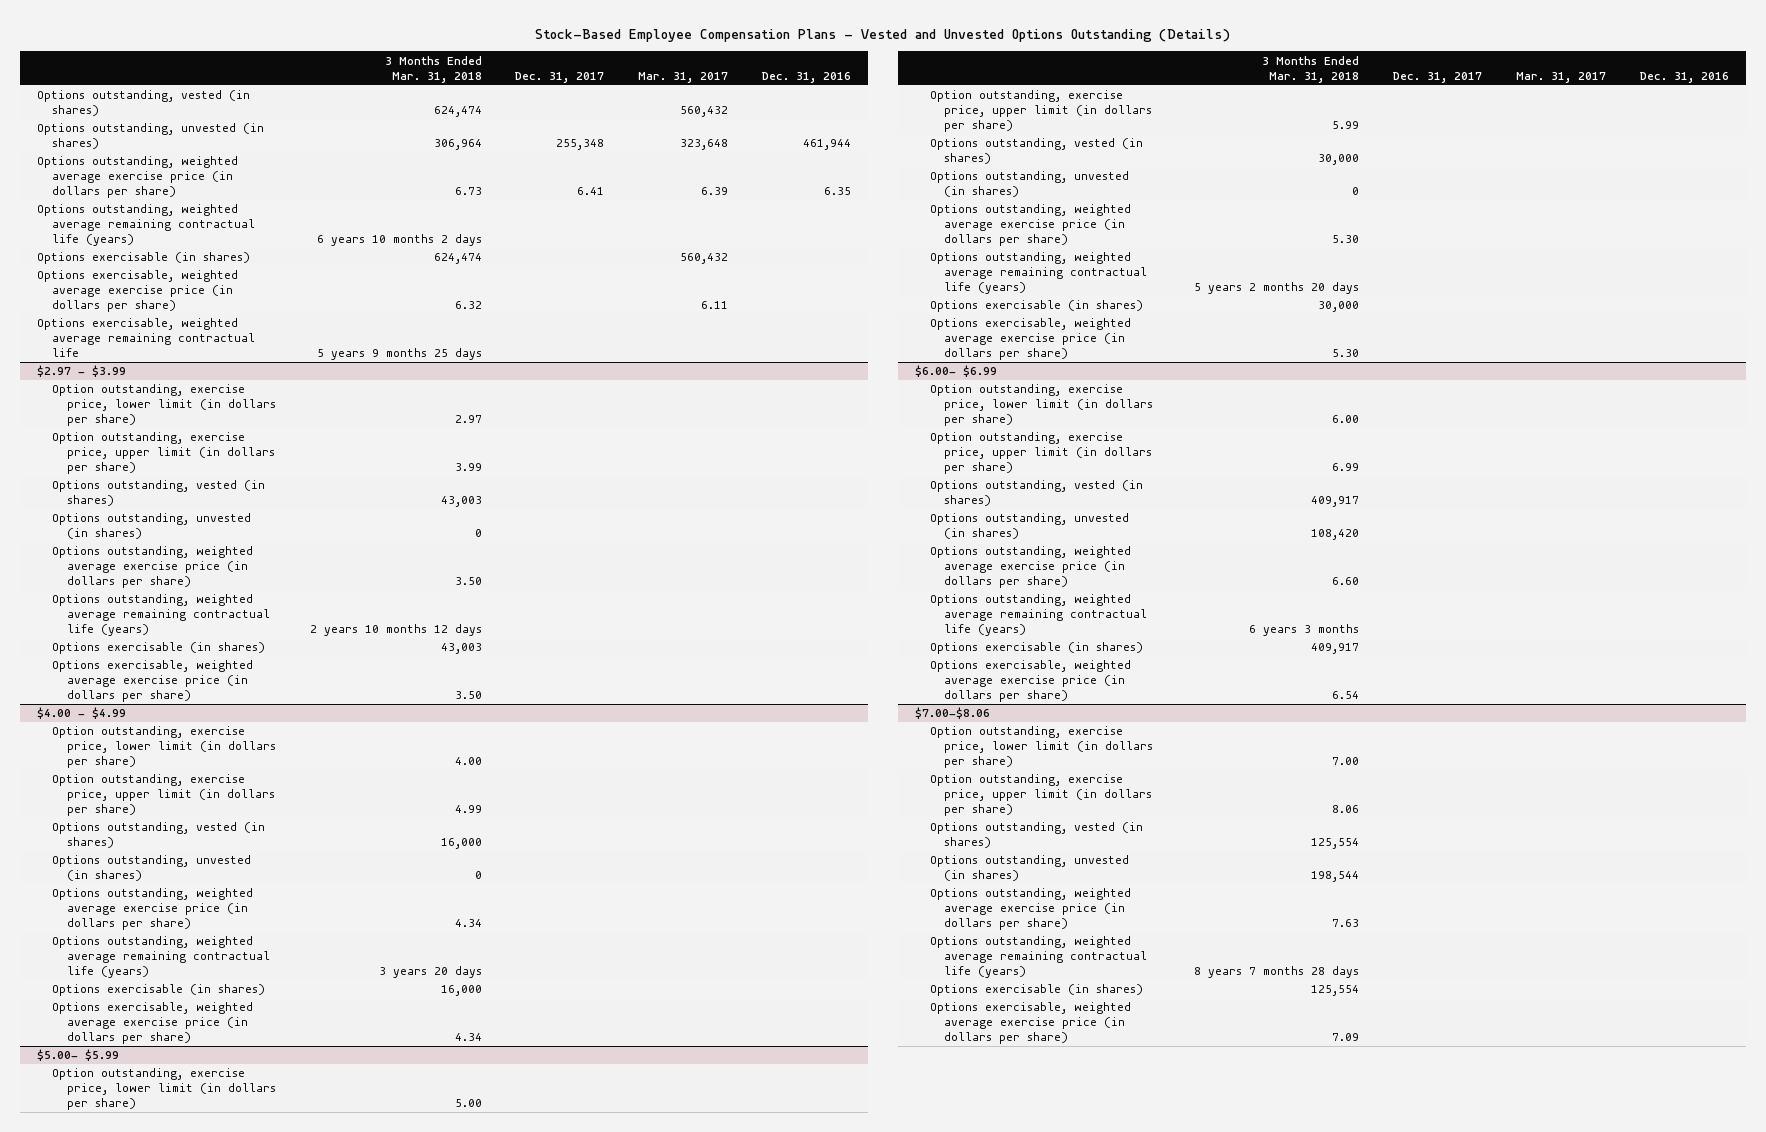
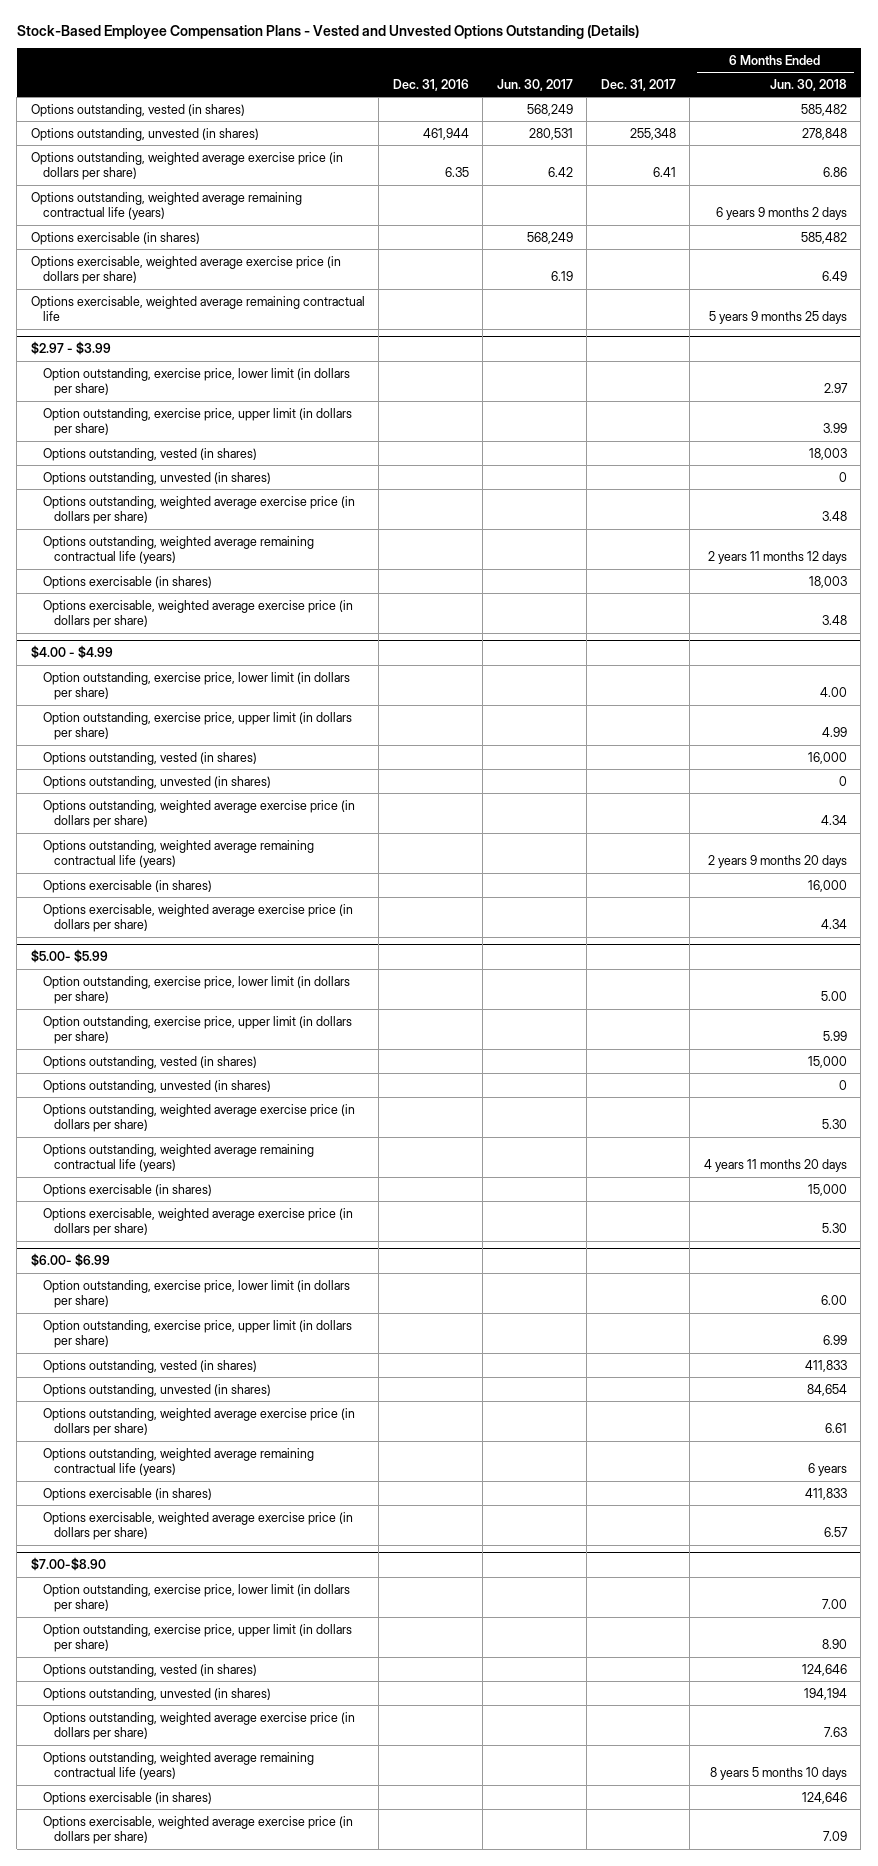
- | 3 Months Ended Mar. 31, 2018 | Dec. 31, 2017 | Mar. 31, 2017 | Dec. 31, 2016
+ | Dec. 31, 2016 | Jun. 30, 2017 | Dec. 31, 2017 | 6 Months Ended Jun. 30, 2018
- $7.00-$8.06
+ $7.00-$8.90

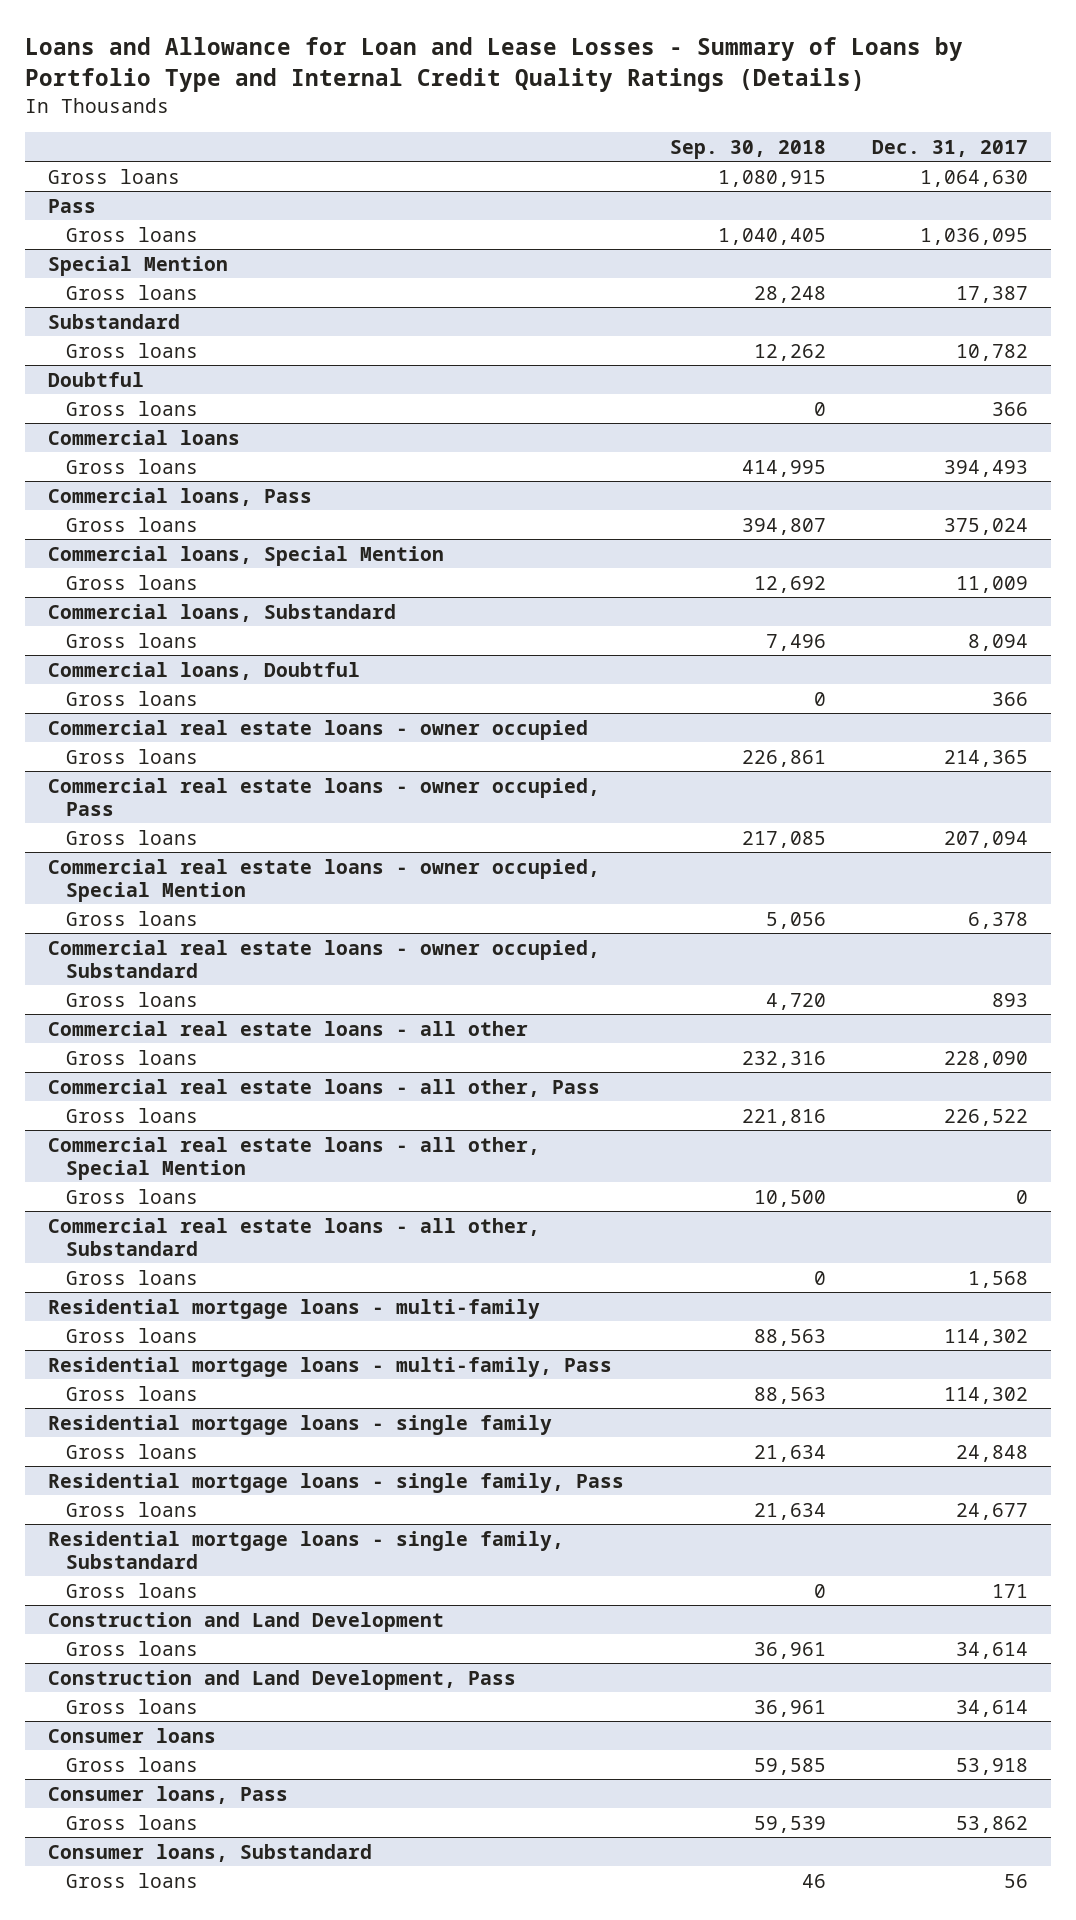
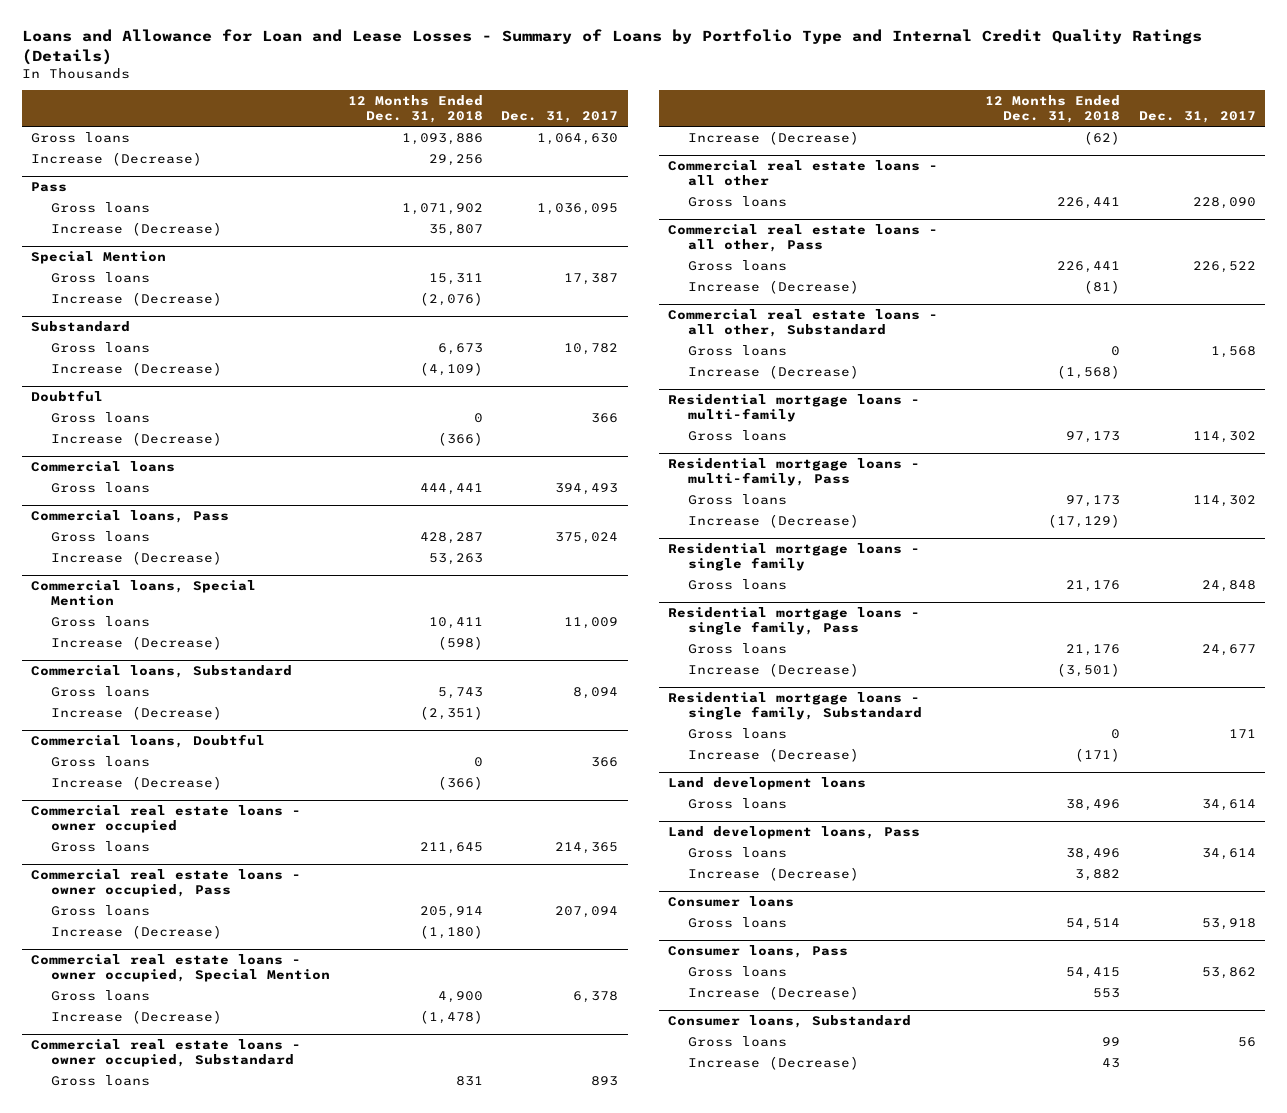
- | Sep. 30, 2018 | Dec. 31, 2017
+ | 12 Months Ended Dec. 31, 2018 | Dec. 31, 2017
+ Increase (Decrease) | 29,256 |
@ Pass
+ Increase (Decrease) | 35,807 |
@ Special Mention
+ Increase (Decrease) | (2,076) |
@ Substandard
+ Increase (Decrease) | (4,109) |
@ Doubtful
+ Increase (Decrease) | (366) |
@ Commercial loans, Pass
+ Increase (Decrease) | 53,263 |
@ Commercial loans, Special Mention
+ Increase (Decrease) | (598) |
@ Commercial loans, Substandard
+ Increase (Decrease) | (2,351) |
@ Commercial loans, Doubtful
+ Increase (Decrease) | (366) |
@ Commercial real estate loans - owner occupied, Pass
+ Increase (Decrease) | (1,180) |
@ Commercial real estate loans - owner occupied, Special Mention
+ Increase (Decrease) | (1,478) |
@ Commercial real estate loans - owner occupied, Substandard
+ Increase (Decrease) | (62) |
- Commercial real estate loans - all other, Special Mention
- Gross loans | 10,500 | 0
@ Commercial real estate loans - all other, Pass
+ Increase (Decrease) | (81) |
@ Commercial real estate loans - all other, Substandard
+ Increase (Decrease) | (1,568) |
@ Residential mortgage loans - multi-family, Pass
+ Increase (Decrease) | (17,129) |
@ Residential mortgage loans - single family, Pass
+ Increase (Decrease) | (3,501) |
- Construction and Land Development
@ Residential mortgage loans - single family, Substandard
+ Increase (Decrease) | (171) |
+ Land development loans
- Construction and Land Development, Pass
+ Land development loans, Pass
+ Increase (Decrease) | 3,882 |
@ Consumer loans, Pass
+ Increase (Decrease) | 553 |
@ Consumer loans, Substandard
+ Increase (Decrease) | 43 |

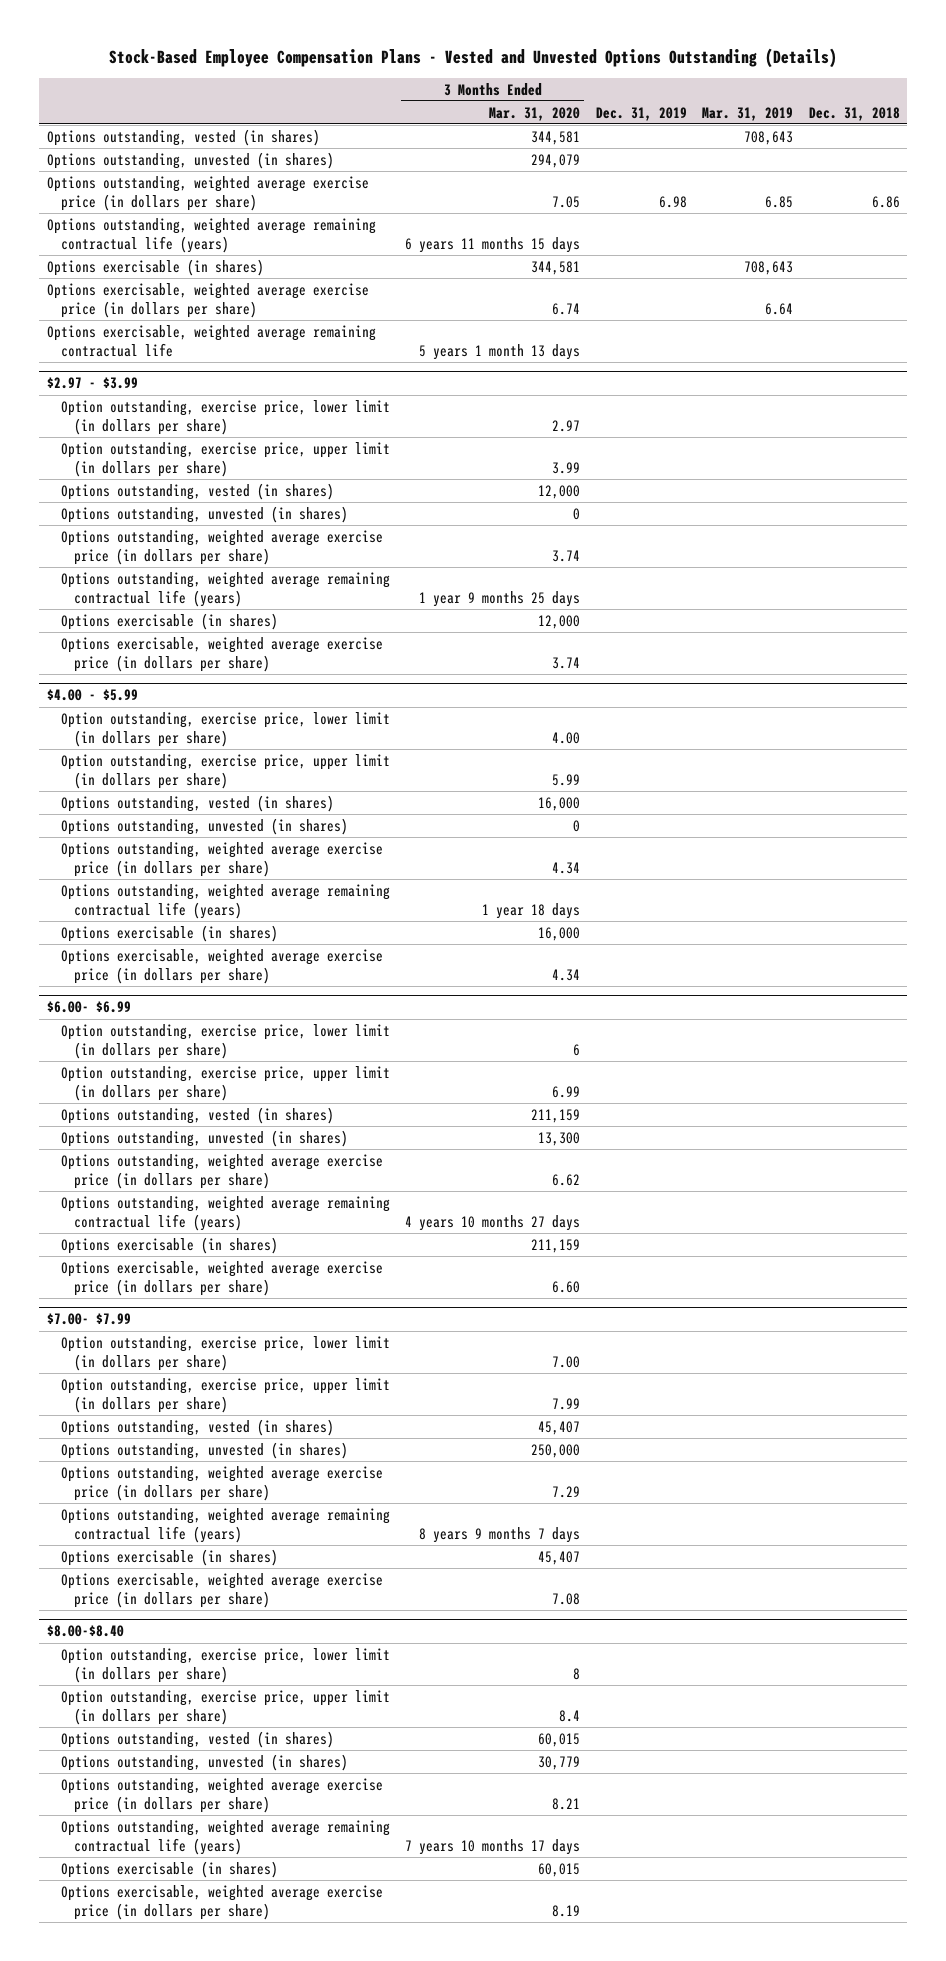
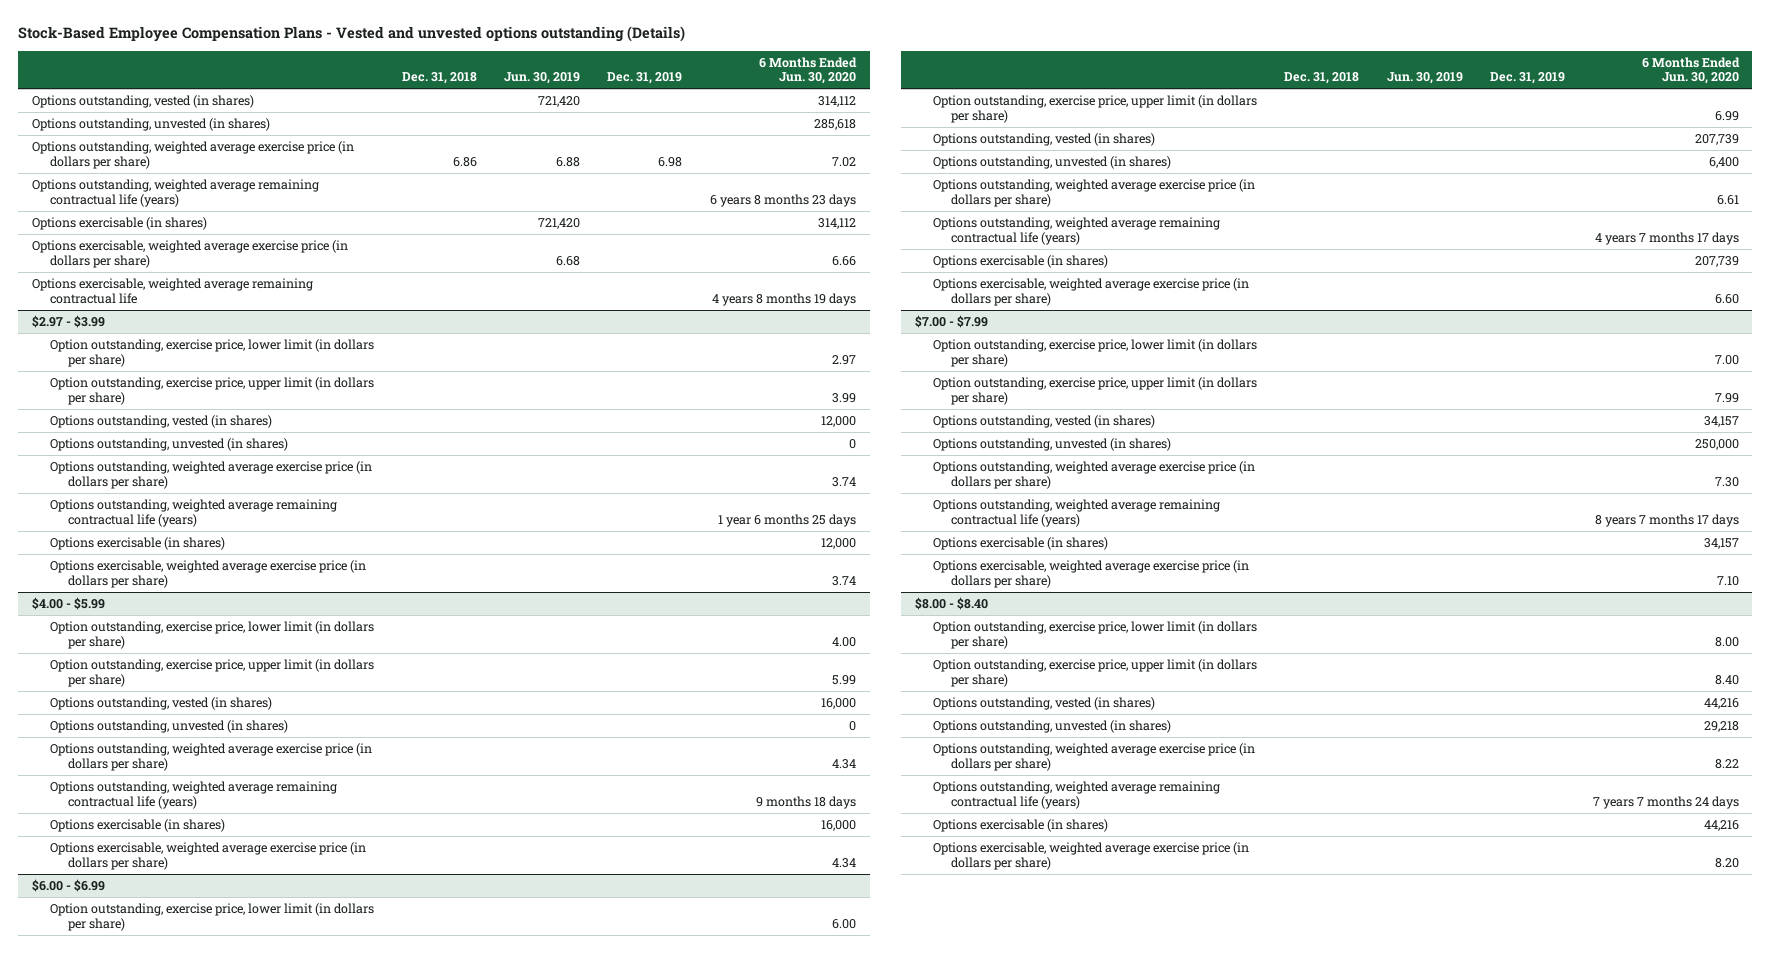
- Stock-Based Employee Compensation Plans - Vested and Unvested Options Outstanding (Details)
+ Stock-Based Employee Compensation Plans - Vested and unvested options outstanding (Details)
- | 3 Months Ended Mar. 31, 2020 | Dec. 31, 2019 | Mar. 31, 2019 | Dec. 31, 2018
+ | Dec. 31, 2018 | Jun. 30, 2019 | Dec. 31, 2019 | 6 Months Ended Jun. 30, 2020
- $6.00- $6.99
+ $6.00 - $6.99
- $7.00- $7.99
+ $7.00 - $7.99
- $8.00-$8.40
+ $8.00 - $8.40

